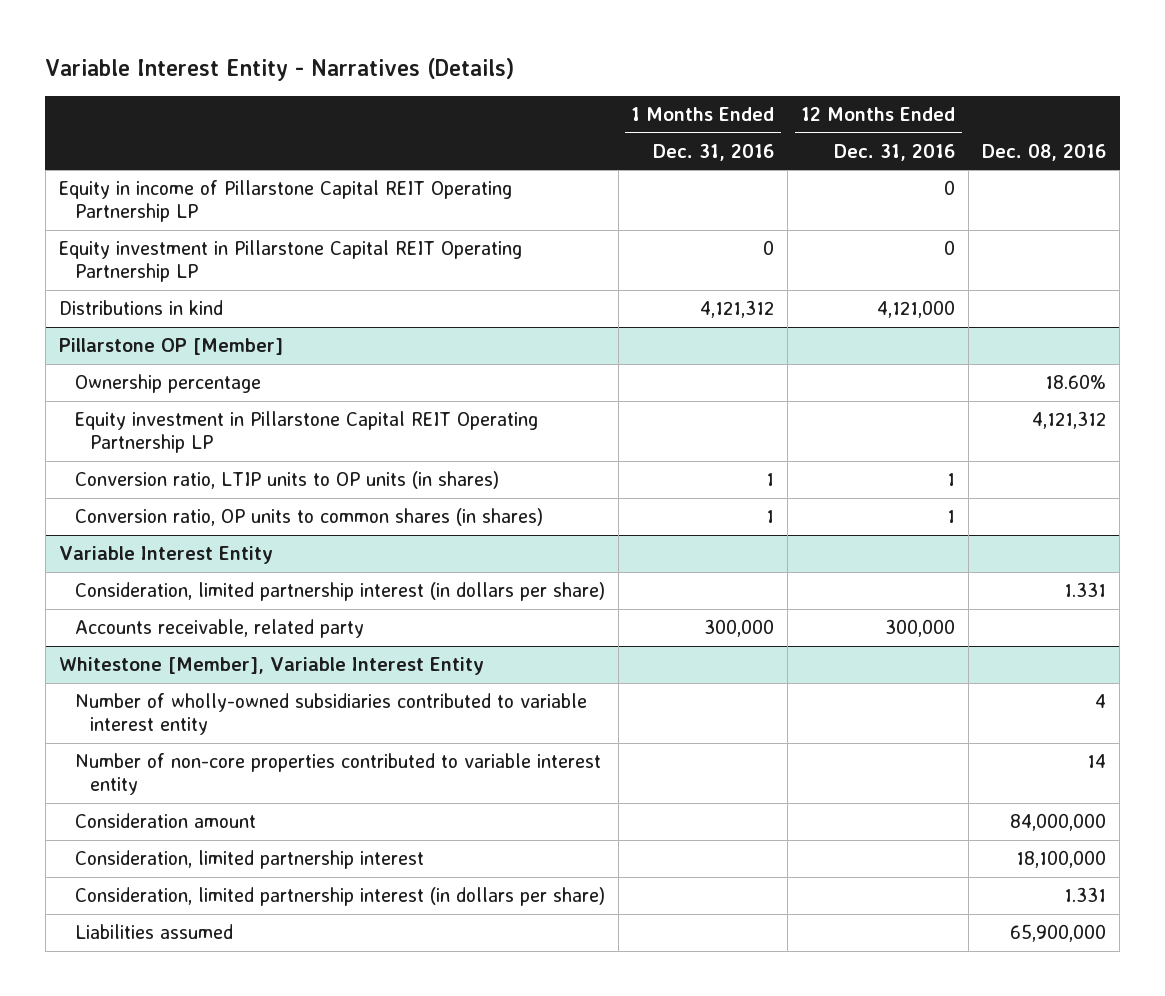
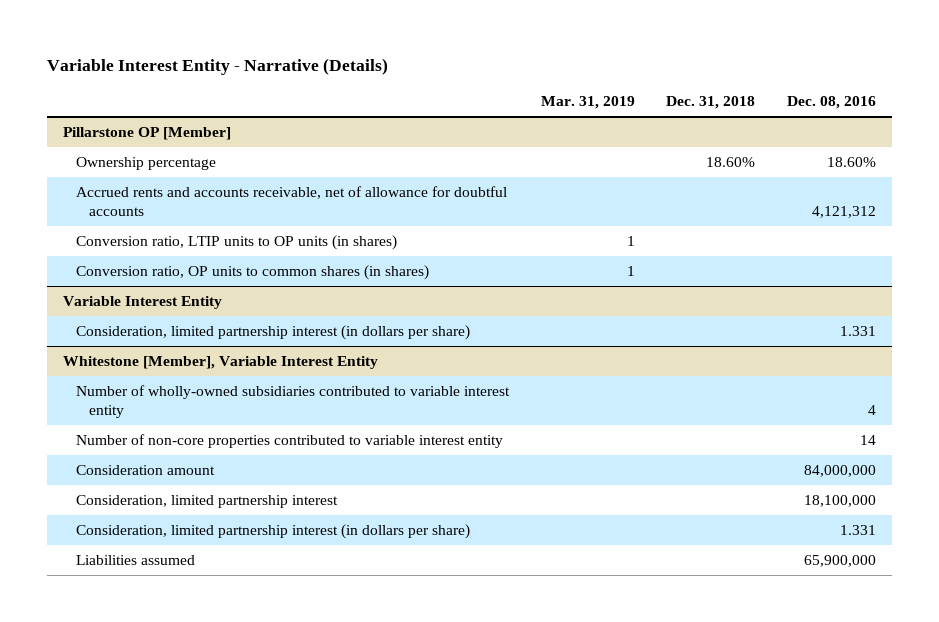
- Variable Interest Entity - Narratives (Details)
+ Variable Interest Entity - Narrative (Details)
- | 1 Months Ended Dec. 31, 2016 | 12 Months Ended Dec. 31, 2016 | Dec. 08, 2016
+ | Mar. 31, 2019 | Dec. 31, 2018 | Dec. 08, 2016
- Equity in income of Pillarstone Capital REIT Operating Partnership LP | | 0 |
- Equity investment in Pillarstone Capital REIT Operating Partnership LP | 0 | 0 |
- Distributions in kind | 4,121,312 | 4,121,000 |
@ Pillarstone OP [Member]
- Equity investment in Pillarstone Capital REIT Operating Partnership LP | | | 4,121,312
+ Accrued rents and accounts receivable, net of allowance for doubtful accounts | | | 4,121,312
@ Variable Interest Entity
- Accounts receivable, related party | 300,000 | 300,000 |

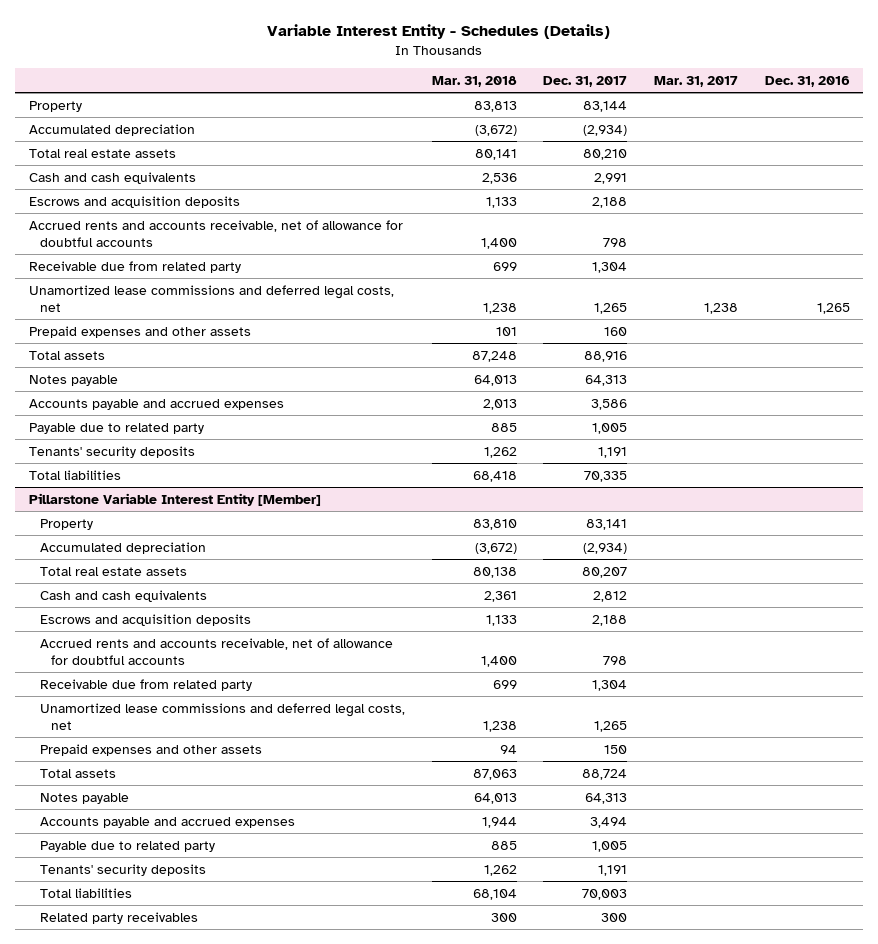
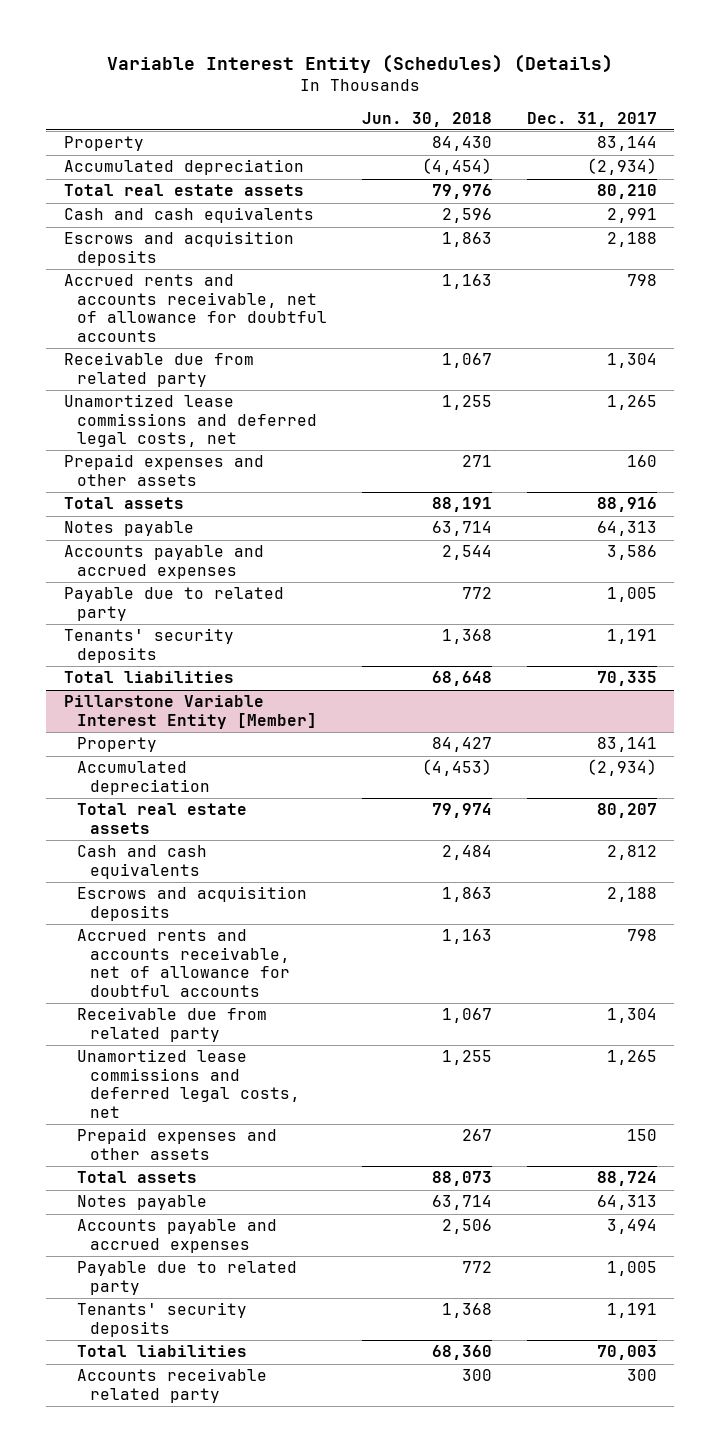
- Variable Interest Entity - Schedules (Details)
+ Variable Interest Entity (Schedules) (Details)
- | Mar. 31, 2018 | Dec. 31, 2017 | Mar. 31, 2017 | Dec. 31, 2016
+ | Jun. 30, 2018 | Dec. 31, 2017
@ Pillarstone Variable Interest Entity [Member]
- Related party receivables | 300 | 300 | |
+ Accounts receivable related party | 300 | 300

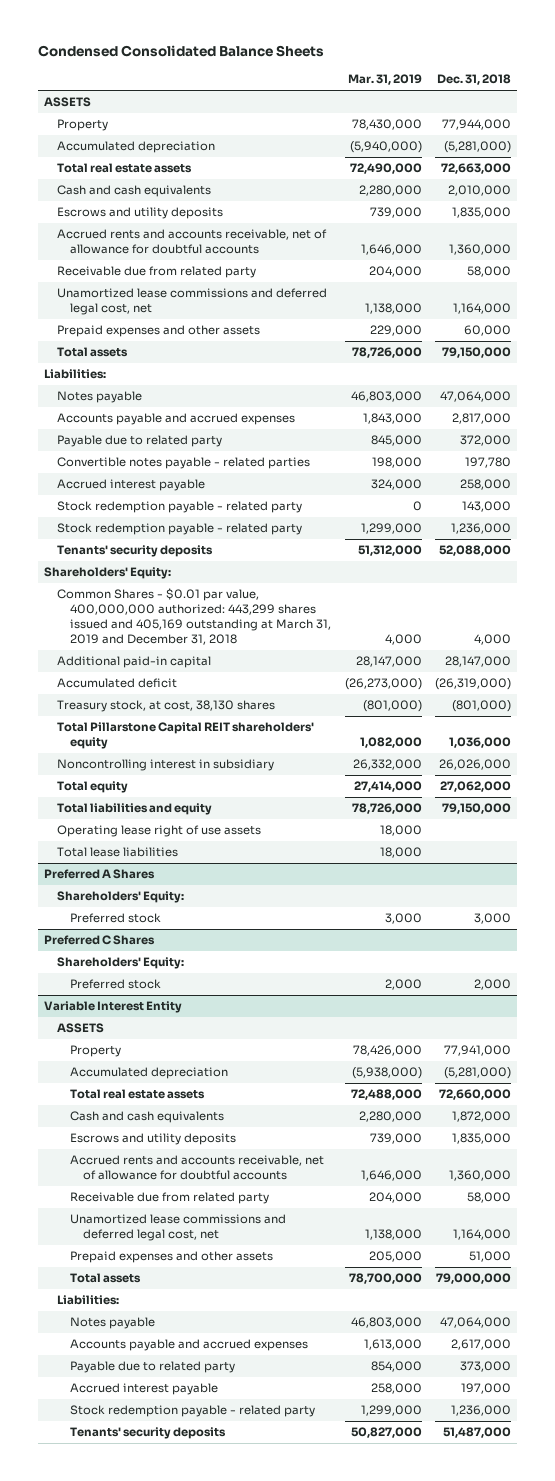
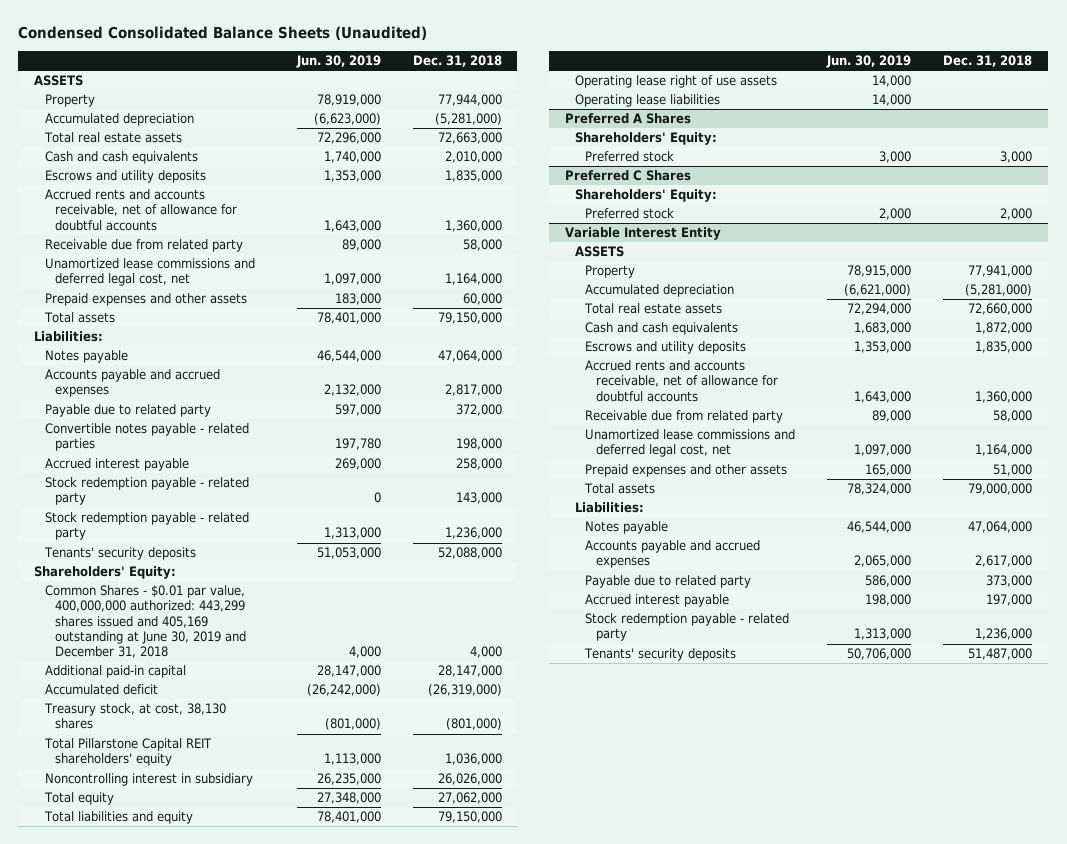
- Condensed Consolidated Balance Sheets
+ Condensed Consolidated Balance Sheets (Unaudited)
- | Mar. 31, 2019 | Dec. 31, 2018
+ | Jun. 30, 2019 | Dec. 31, 2018
- Convertible notes payable - related parties | 198,000 | 197,780
+ Convertible notes payable - related parties | 197,780 | 198,000
- Common Shares - $0.01 par value, 400,000,000 authorized: 443,299 shares issued and 405,169 outstanding at March 31, 2019 and December 31, 2018 | 4,000 | 4,000
+ Common Shares - $0.01 par value, 400,000,000 authorized: 443,299 shares issued and 405,169 outstanding at June 30, 2019 and December 31, 2018 | 4,000 | 4,000
- Total lease liabilities | 18,000 |
+ Operating lease liabilities | 14,000 |

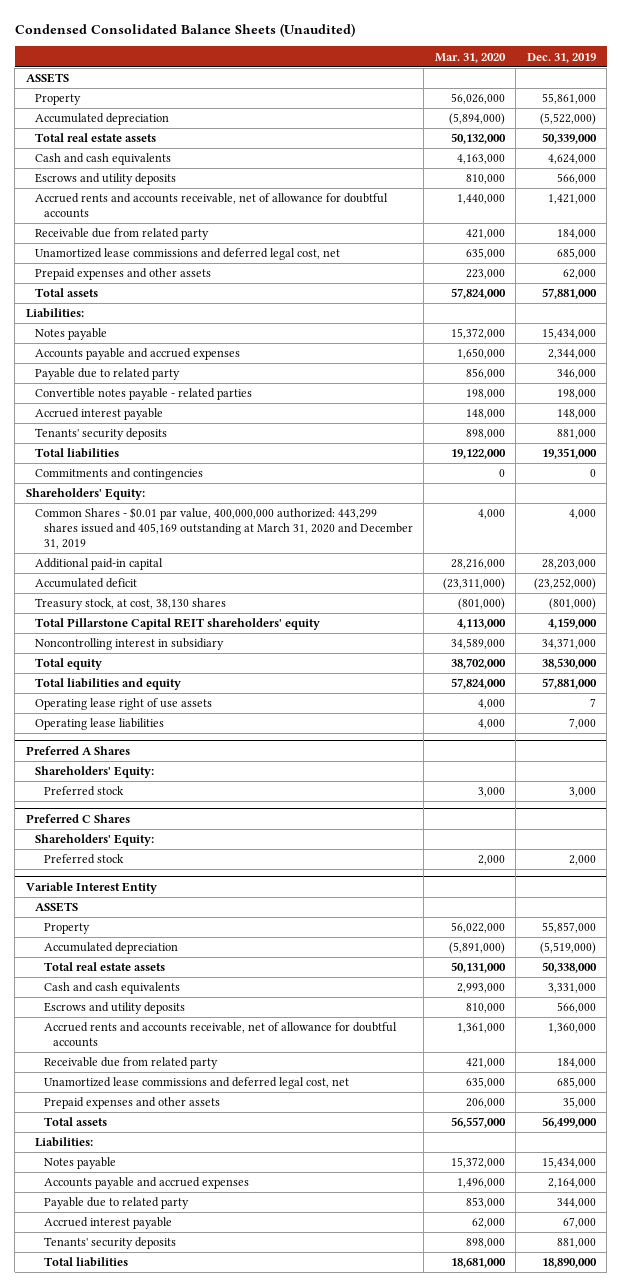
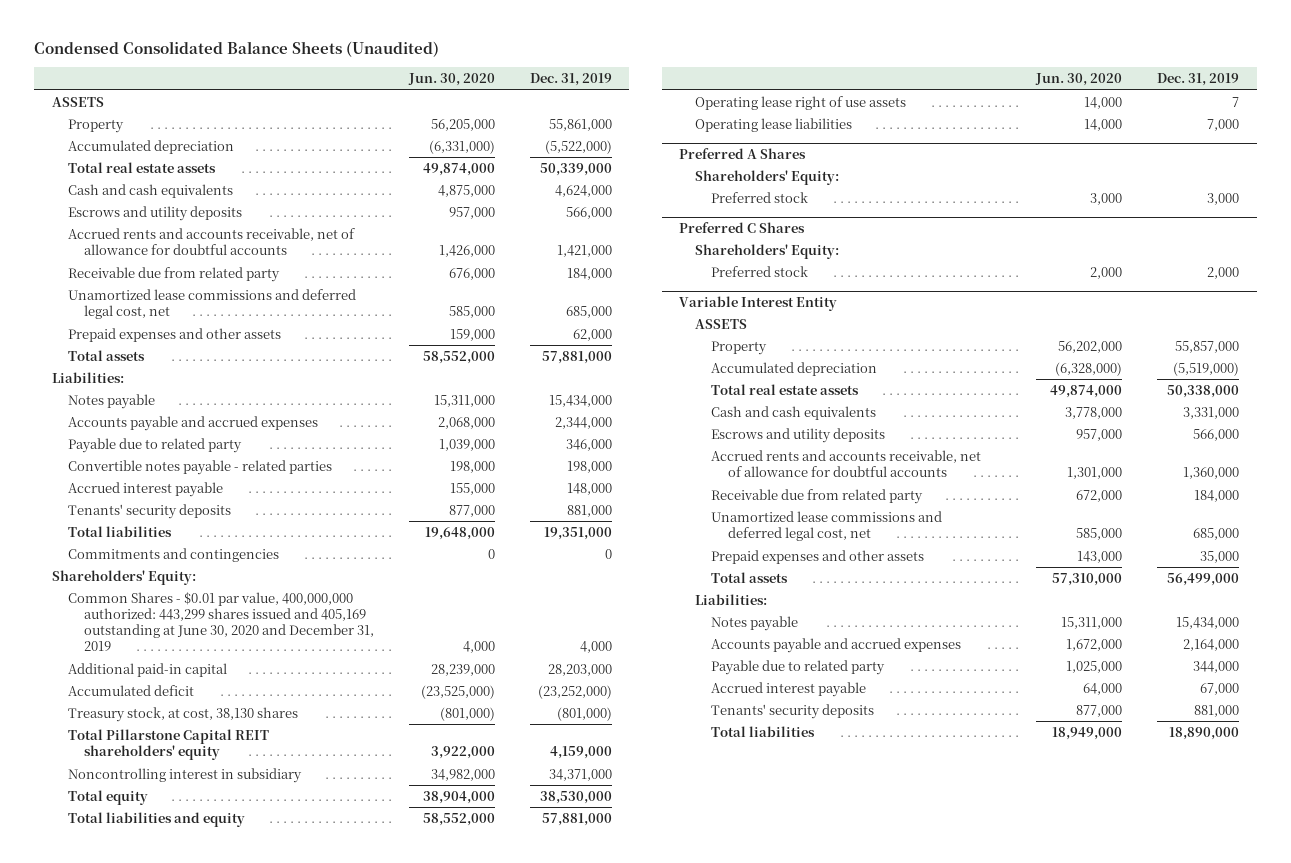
- | Mar. 31, 2020 | Dec. 31, 2019
+ | Jun. 30, 2020 | Dec. 31, 2019
- Common Shares - $0.01 par value, 400,000,000 authorized: 443,299 shares issued and 405,169 outstanding at March 31, 2020 and December 31, 2019 | 4,000 | 4,000
+ Common Shares - $0.01 par value, 400,000,000 authorized: 443,299 shares issued and 405,169 outstanding at June 30, 2020 and December 31, 2019 | 4,000 | 4,000

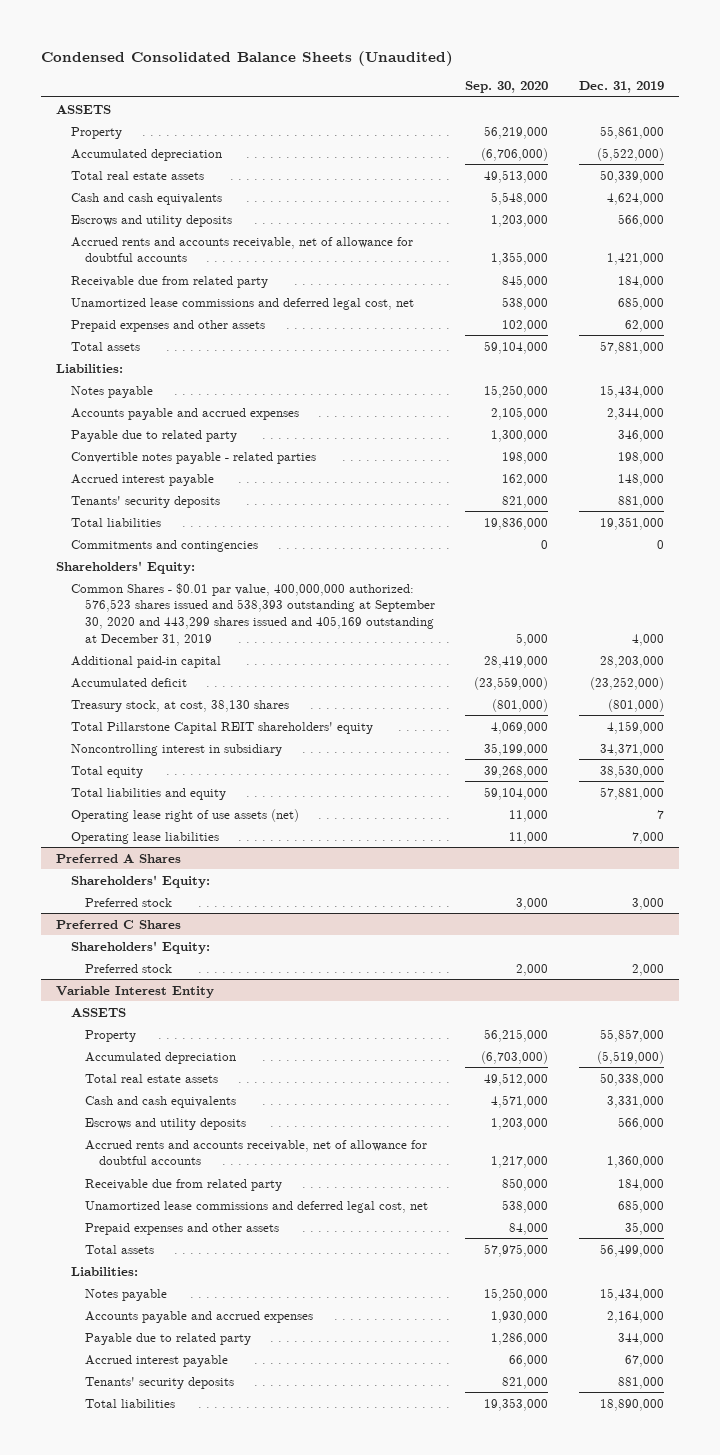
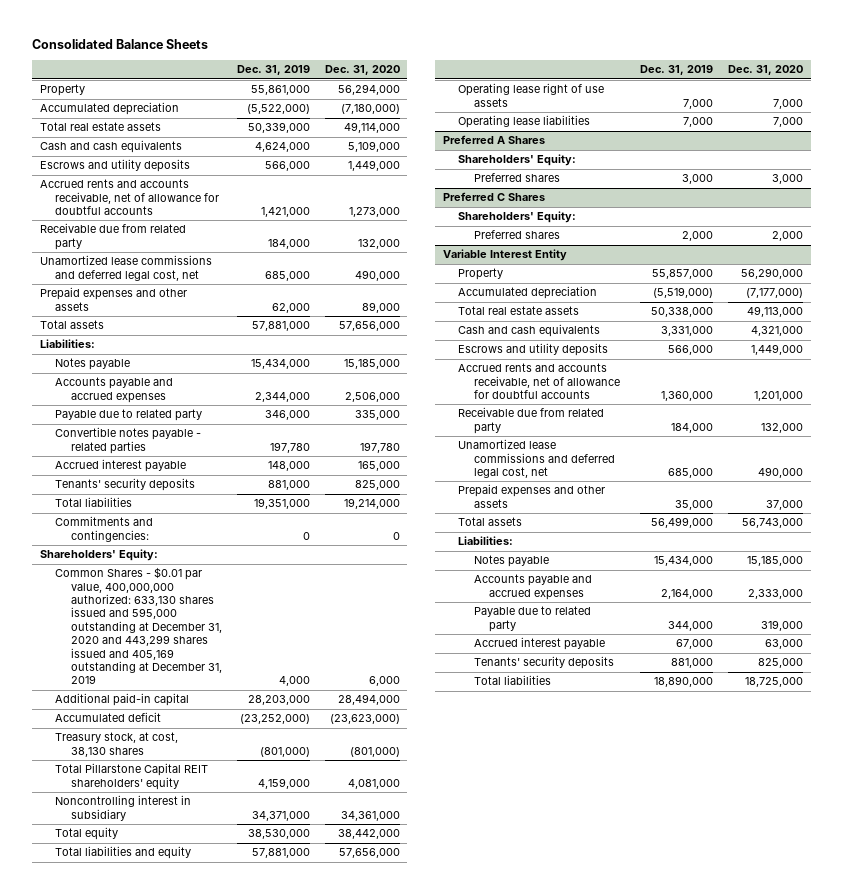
- Condensed Consolidated Balance Sheets (Unaudited)
+ Consolidated Balance Sheets
- | Sep. 30, 2020 | Dec. 31, 2019
+ | Dec. 31, 2019 | Dec. 31, 2020
- ASSETS
- Convertible notes payable - related parties | 198,000 | 198,000
+ Convertible notes payable - related parties | 197,780 | 197,780
- Commitments and contingencies | 0 | 0
+ Commitments and contingencies: | 0 | 0
- Common Shares - $0.01 par value, 400,000,000 authorized: 576,523 shares issued and 538,393 outstanding at September 30, 2020 and 443,299 shares issued and 405,169 outstanding at December 31, 2019 | 5,000 | 4,000
+ Common Shares - $0.01 par value, 400,000,000 authorized: 633,130 shares issued and 595,000 outstanding at December 31, 2020 and 443,299 shares issued and 405,169 outstanding at December 31, 2019 | 4,000 | 6,000
- Operating lease right of use assets (net) | 11,000 | 7
+ Operating lease right of use assets | 7,000 | 7,000
@ Preferred A Shares
- Preferred stock | 3,000 | 3,000
+ Preferred shares | 3,000 | 3,000
@ Preferred C Shares
- Preferred stock | 2,000 | 2,000
+ Preferred shares | 2,000 | 2,000
@ Variable Interest Entity
- ASSETS

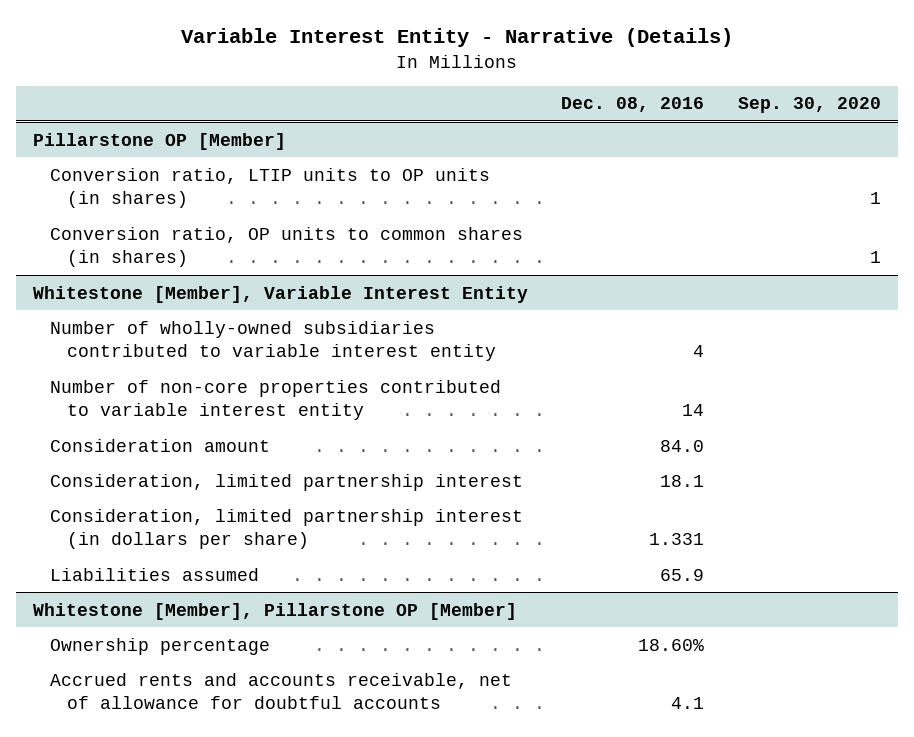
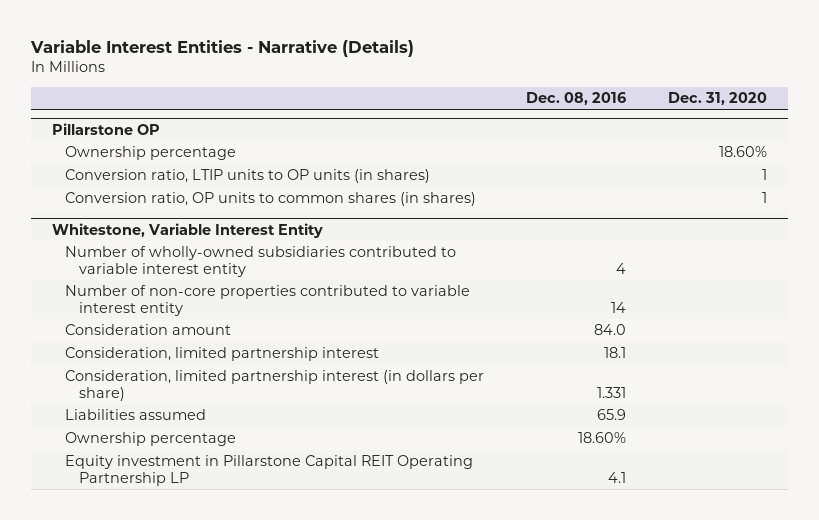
- Variable Interest Entity - Narrative (Details)
+ Variable Interest Entities - Narrative (Details)
- | Dec. 08, 2016 | Sep. 30, 2020
+ | Dec. 08, 2016 | Dec. 31, 2020
- Pillarstone OP [Member]
+ Pillarstone OP
+ Ownership percentage | | 18.60%
- Whitestone [Member], Variable Interest Entity
+ Whitestone, Variable Interest Entity
- Whitestone [Member], Pillarstone OP [Member]
- Accrued rents and accounts receivable, net of allowance for doubtful accounts | 4.1 |
+ Equity investment in Pillarstone Capital REIT Operating Partnership LP | 4.1 |

